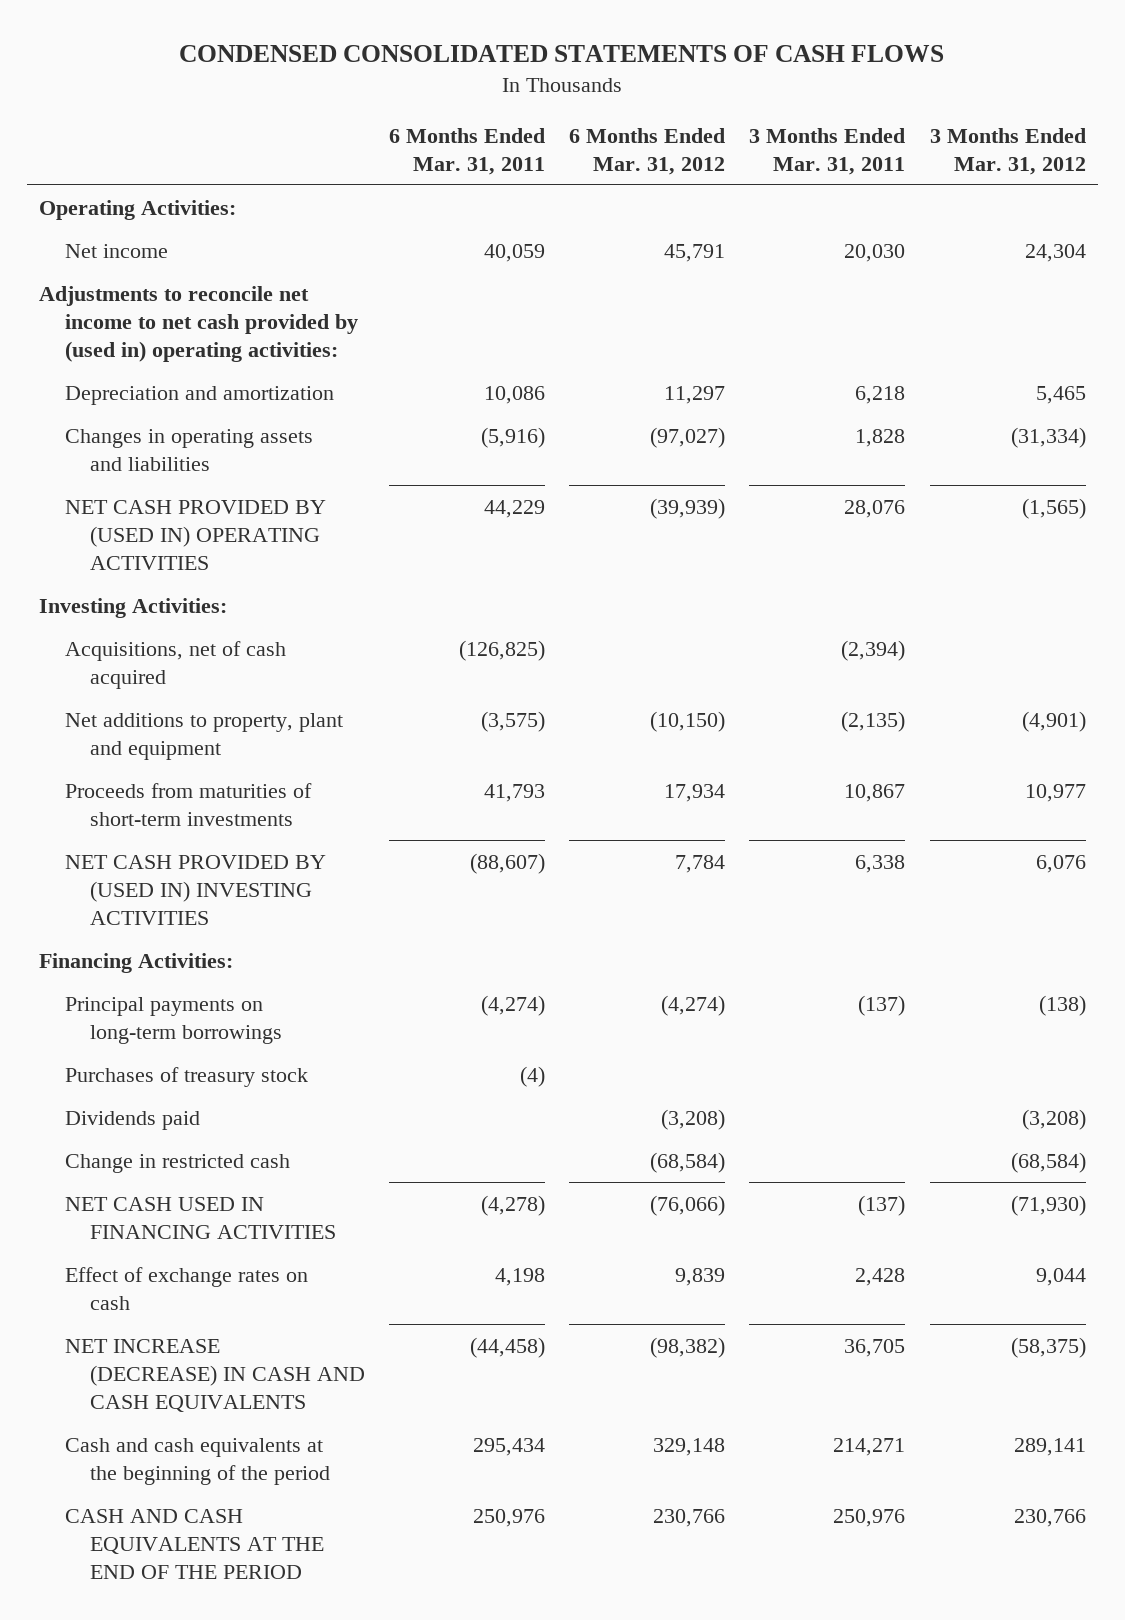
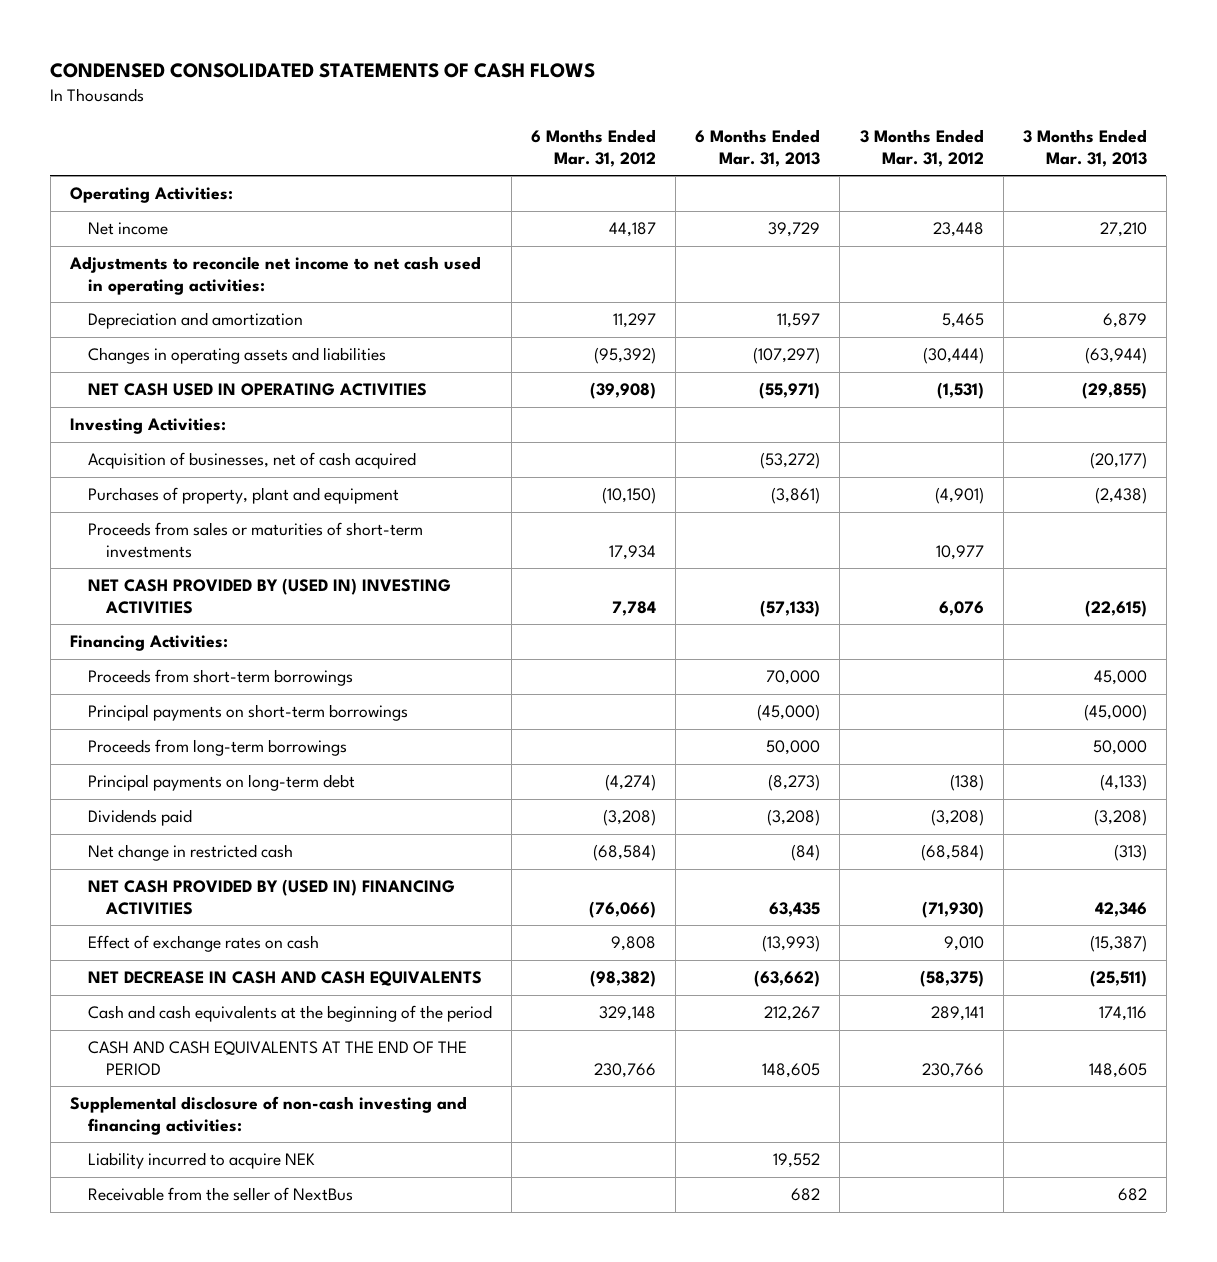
- | 6 Months Ended Mar. 31, 2011 | 6 Months Ended Mar. 31, 2012 | 3 Months Ended Mar. 31, 2011 | 3 Months Ended Mar. 31, 2012
+ | 6 Months Ended Mar. 31, 2012 | 6 Months Ended Mar. 31, 2013 | 3 Months Ended Mar. 31, 2012 | 3 Months Ended Mar. 31, 2013
- Net income | 40,059 | 45,791 | 20,030 | 24,304
- Adjustments to reconcile net income to net cash provided by (used in) operating activities:
+ Net income | 44,187 | 39,729 | 23,448 | 27,210
+ Adjustments to reconcile net income to net cash used in operating activities:
- Changes in operating assets and liabilities | (5,916) | (97,027) | 1,828 | (31,334)
- NET CASH PROVIDED BY (USED IN) OPERATING ACTIVITIES | 44,229 | (39,939) | 28,076 | (1,565)
+ Changes in operating assets and liabilities | (95,392) | (107,297) | (30,444) | (63,944)
+ NET CASH USED IN OPERATING ACTIVITIES | (39,908) | (55,971) | (1,531) | (29,855)
- Acquisitions, net of cash acquired | (126,825) | | (2,394) |
- Net additions to property, plant and equipment | (3,575) | (10,150) | (2,135) | (4,901)
- Proceeds from maturities of short-term investments | 41,793 | 17,934 | 10,867 | 10,977
+ Acquisition of businesses, net of cash acquired | | (53,272) | | (20,177)
+ Purchases of property, plant and equipment | (10,150) | (3,861) | (4,901) | (2,438)
+ Proceeds from sales or maturities of short-term investments | 17,934 | | 10,977 |
- Principal payments on long-term borrowings | (4,274) | (4,274) | (137) | (138)
- Purchases of treasury stock | (4) | | |
+ Proceeds from short-term borrowings | | 70,000 | | 45,000
+ Principal payments on short-term borrowings | | (45,000) | | (45,000)
+ Proceeds from long-term borrowings | | 50,000 | | 50,000
+ Principal payments on long-term debt | (4,274) | (8,273) | (138) | (4,133)
- Change in restricted cash | | (68,584) | | (68,584)
- NET CASH USED IN FINANCING ACTIVITIES | (4,278) | (76,066) | (137) | (71,930)
- Effect of exchange rates on cash | 4,198 | 9,839 | 2,428 | 9,044
- NET INCREASE (DECREASE) IN CASH AND CASH EQUIVALENTS | (44,458) | (98,382) | 36,705 | (58,375)
+ Net change in restricted cash | (68,584) | (84) | (68,584) | (313)
+ NET CASH PROVIDED BY (USED IN) FINANCING ACTIVITIES | (76,066) | 63,435 | (71,930) | 42,346
+ Effect of exchange rates on cash | 9,808 | (13,993) | 9,010 | (15,387)
+ NET DECREASE IN CASH AND CASH EQUIVALENTS | (98,382) | (63,662) | (58,375) | (25,511)
+ Supplemental disclosure of non-cash investing and financing activities:
+ Liability incurred to acquire NEK | | 19,552 | |
+ Receivable from the seller of NextBus | | 682 | | 682

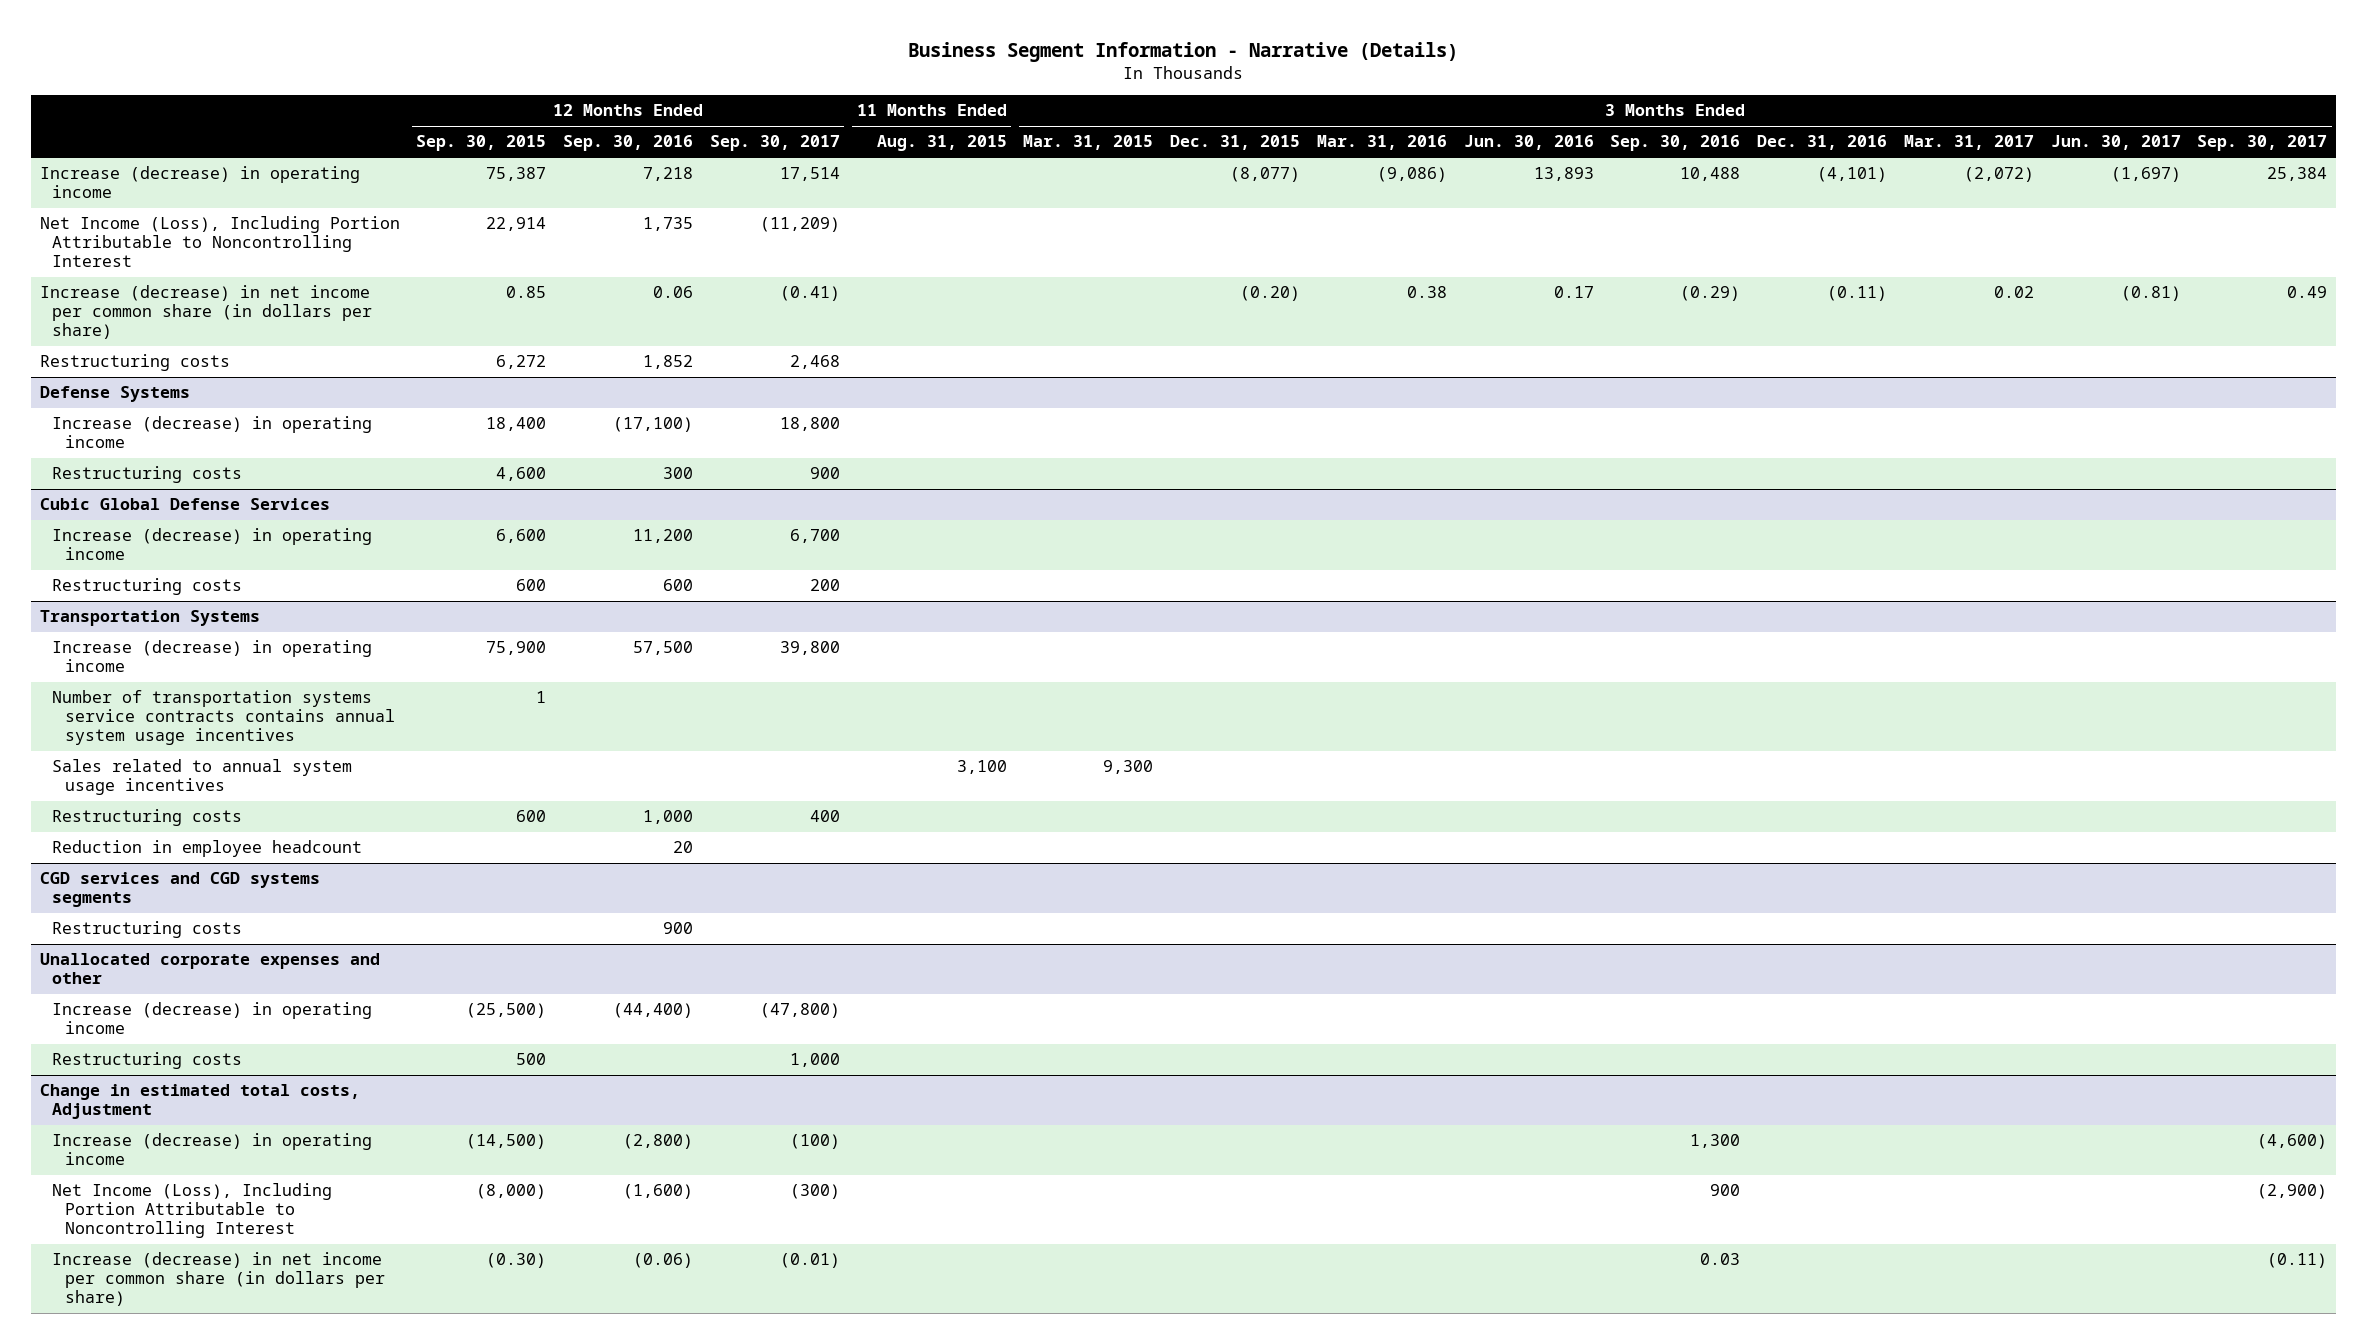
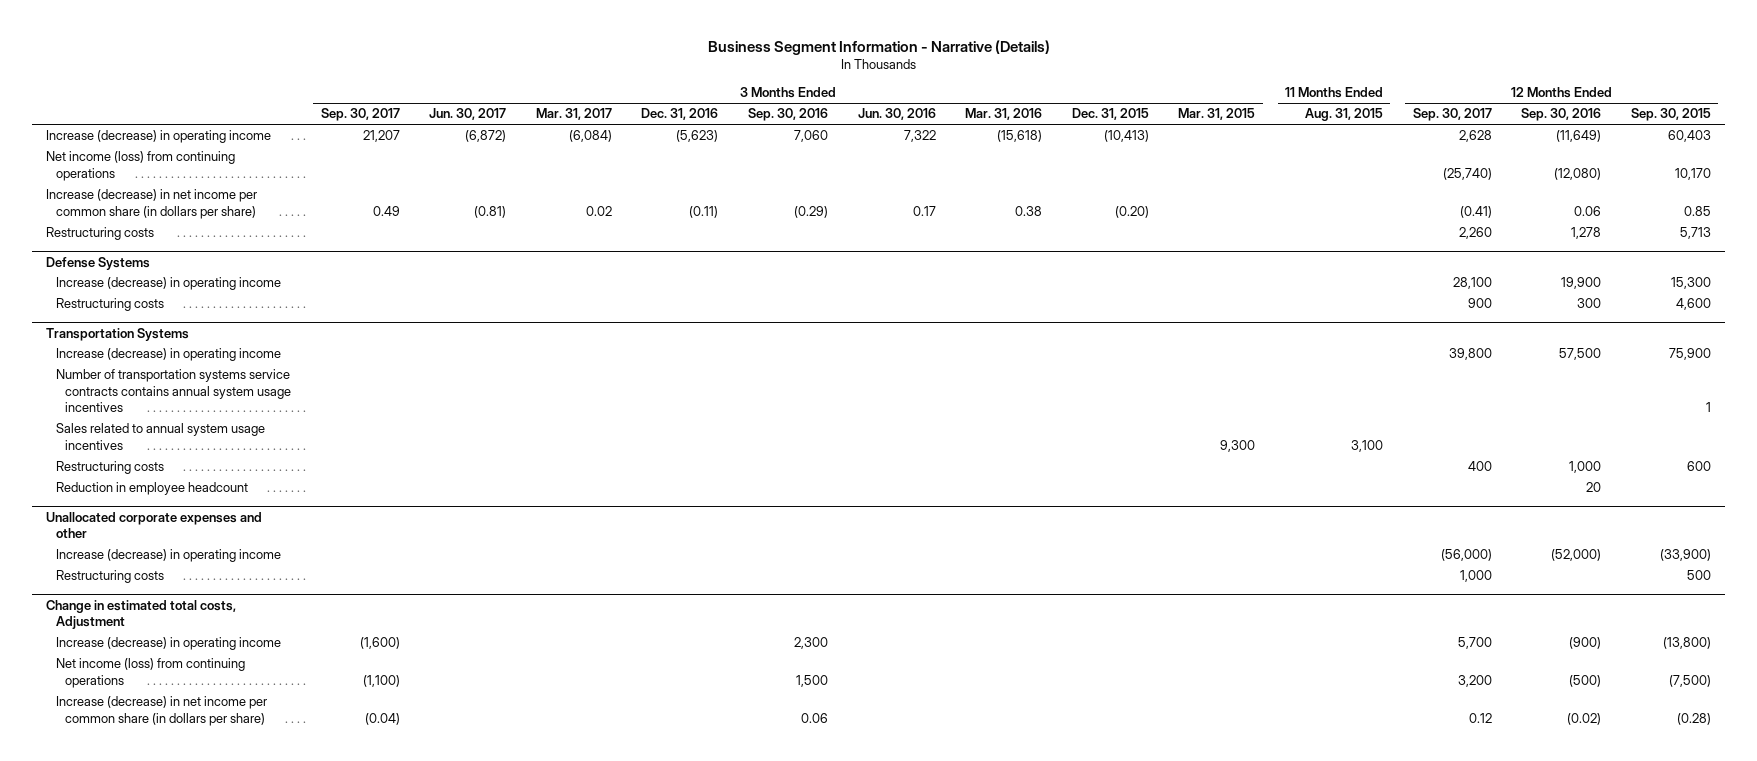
- | 12 Months Ended Sep. 30, 2015 | 12 Months Ended Sep. 30, 2016 | 12 Months Ended Sep. 30, 2017 | 11 Months Ended Aug. 31, 2015 | 3 Months Ended Mar. 31, 2015 | 3 Months Ended Dec. 31, 2015 | 3 Months Ended Mar. 31, 2016 | 3 Months Ended Jun. 30, 2016 | 3 Months Ended Sep. 30, 2016 | 3 Months Ended Dec. 31, 2016 | 3 Months Ended Mar. 31, 2017 | 3 Months Ended Jun. 30, 2017 | 3 Months Ended Sep. 30, 2017
+ | 3 Months Ended Sep. 30, 2017 | 3 Months Ended Jun. 30, 2017 | 3 Months Ended Mar. 31, 2017 | 3 Months Ended Dec. 31, 2016 | 3 Months Ended Sep. 30, 2016 | 3 Months Ended Jun. 30, 2016 | 3 Months Ended Mar. 31, 2016 | 3 Months Ended Dec. 31, 2015 | 3 Months Ended Mar. 31, 2015 | 11 Months Ended Aug. 31, 2015 | 12 Months Ended Sep. 30, 2017 | 12 Months Ended Sep. 30, 2016 | 12 Months Ended Sep. 30, 2015
- Increase (decrease) in operating income | 75,387 | 7,218 | 17,514 | | | (8,077) | (9,086) | 13,893 | 10,488 | (4,101) | (2,072) | (1,697) | 25,384
- Net Income (Loss), Including Portion Attributable to Noncontrolling Interest | 22,914 | 1,735 | (11,209) | | | | | | | | | |
+ Increase (decrease) in operating income | 21,207 | (6,872) | (6,084) | (5,623) | 7,060 | 7,322 | (15,618) | (10,413) | | | 2,628 | (11,649) | 60,403
+ Net income (loss) from continuing operations | | | | | | | | | | | (25,740) | (12,080) | 10,170
- Restructuring costs | 6,272 | 1,852 | 2,468 | | | | | | | | | |
+ Restructuring costs | | | | | | | | | | | 2,260 | 1,278 | 5,713
@ Defense Systems
- Increase (decrease) in operating income | 18,400 | (17,100) | 18,800 | | | | | | | | | |
+ Increase (decrease) in operating income | | | | | | | | | | | 28,100 | 19,900 | 15,300
- Cubic Global Defense Services
- Increase (decrease) in operating income | 6,600 | 11,200 | 6,700 | | | | | | | | | |
- Restructuring costs | 600 | 600 | 200 | | | | | | | | | |
- CGD services and CGD systems segments
- Restructuring costs | | 900 | | | | | | | | | | |
@ Unallocated corporate expenses and other
- Increase (decrease) in operating income | (25,500) | (44,400) | (47,800) | | | | | | | | | |
+ Increase (decrease) in operating income | | | | | | | | | | | (56,000) | (52,000) | (33,900)
@ Change in estimated total costs, Adjustment
- Increase (decrease) in operating income | (14,500) | (2,800) | (100) | | | | | | 1,300 | | | | (4,600)
- Net Income (Loss), Including Portion Attributable to Noncontrolling Interest | (8,000) | (1,600) | (300) | | | | | | 900 | | | | (2,900)
- Increase (decrease) in net income per common share (in dollars per share) | (0.30) | (0.06) | (0.01) | | | | | | 0.03 | | | | (0.11)
+ Increase (decrease) in operating income | (1,600) | | | | 2,300 | | | | | | 5,700 | (900) | (13,800)
+ Net income (loss) from continuing operations | (1,100) | | | | 1,500 | | | | | | 3,200 | (500) | (7,500)
+ Increase (decrease) in net income per common share (in dollars per share) | (0.04) | | | | 0.06 | | | | | | 0.12 | (0.02) | (0.28)

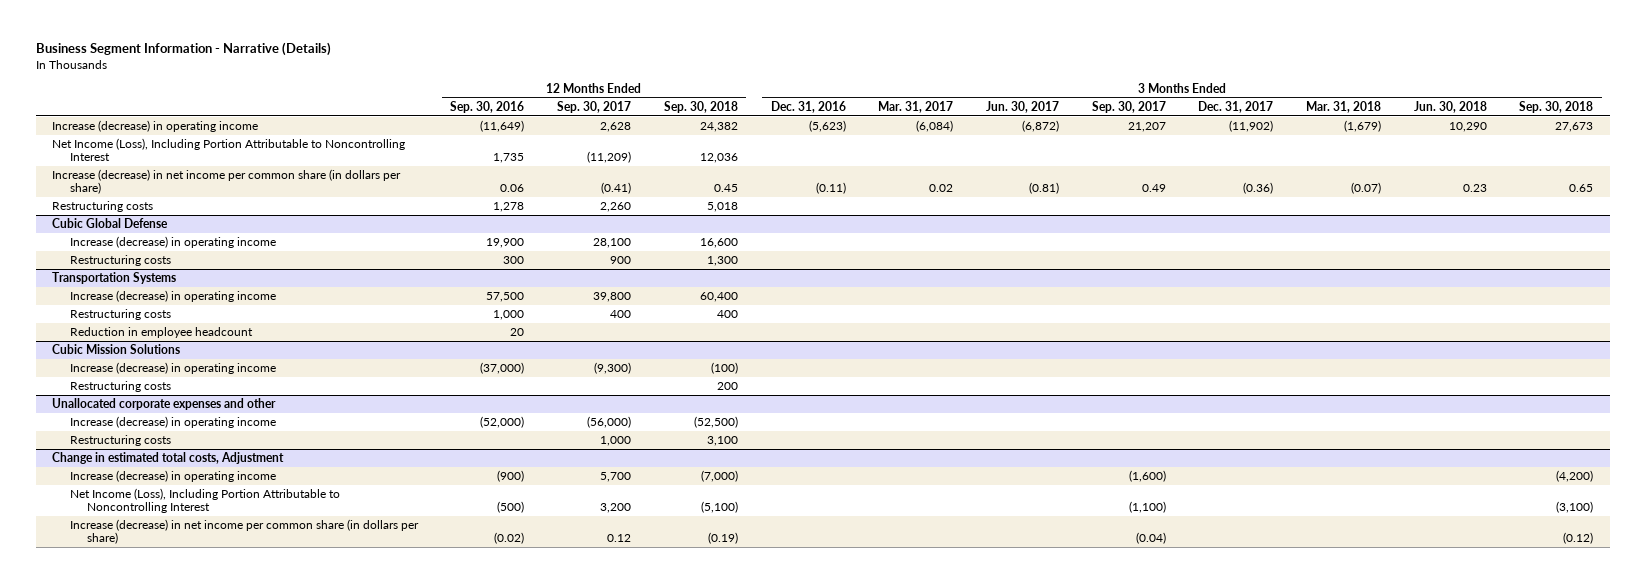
- | 3 Months Ended Sep. 30, 2017 | 3 Months Ended Jun. 30, 2017 | 3 Months Ended Mar. 31, 2017 | 3 Months Ended Dec. 31, 2016 | 3 Months Ended Sep. 30, 2016 | 3 Months Ended Jun. 30, 2016 | 3 Months Ended Mar. 31, 2016 | 3 Months Ended Dec. 31, 2015 | 3 Months Ended Mar. 31, 2015 | 11 Months Ended Aug. 31, 2015 | 12 Months Ended Sep. 30, 2017 | 12 Months Ended Sep. 30, 2016 | 12 Months Ended Sep. 30, 2015
+ | 12 Months Ended Sep. 30, 2016 | 12 Months Ended Sep. 30, 2017 | 12 Months Ended Sep. 30, 2018 | 3 Months Ended Dec. 31, 2016 | 3 Months Ended Mar. 31, 2017 | 3 Months Ended Jun. 30, 2017 | 3 Months Ended Sep. 30, 2017 | 3 Months Ended Dec. 31, 2017 | 3 Months Ended Mar. 31, 2018 | 3 Months Ended Jun. 30, 2018 | 3 Months Ended Sep. 30, 2018
- Net income (loss) from continuing operations | | | | | | | | | | | (25,740) | (12,080) | 10,170
+ Net Income (Loss), Including Portion Attributable to Noncontrolling Interest | 1,735 | (11,209) | 12,036 | | | | | | | |
- Defense Systems
+ Cubic Global Defense
@ Transportation Systems
- Number of transportation systems service contracts contains annual system usage incentives | | | | | | | | | | | | | 1
- Sales related to annual system usage incentives | | | | | | | | | 9,300 | 3,100 | | |
+ Cubic Mission Solutions
+ Increase (decrease) in operating income | (37,000) | (9,300) | (100) | | | | | | | |
+ Restructuring costs | | | 200 | | | | | | | |
@ Change in estimated total costs, Adjustment
- Net income (loss) from continuing operations | (1,100) | | | | 1,500 | | | | | | 3,200 | (500) | (7,500)
+ Net Income (Loss), Including Portion Attributable to Noncontrolling Interest | (500) | 3,200 | (5,100) | | | | (1,100) | | | | (3,100)

